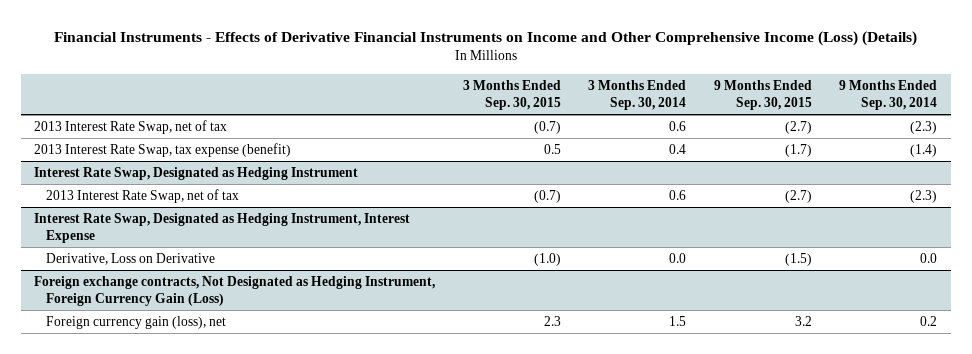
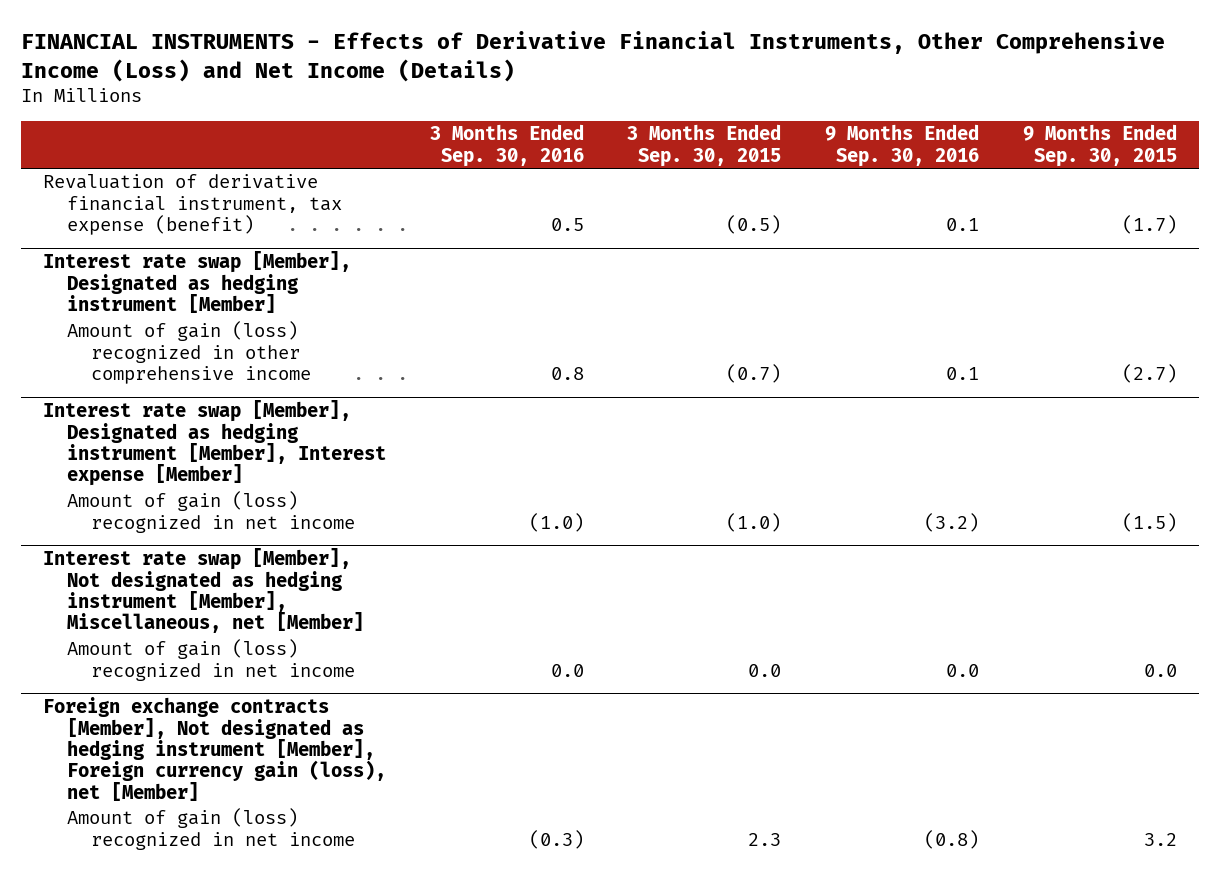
- Financial Instruments - Effects of Derivative Financial Instruments on Income and Other Comprehensive Income (Loss) (Details)
+ FINANCIAL INSTRUMENTS - Effects of Derivative Financial Instruments, Other Comprehensive Income (Loss) and Net Income (Details)
- | 3 Months Ended Sep. 30, 2015 | 3 Months Ended Sep. 30, 2014 | 9 Months Ended Sep. 30, 2015 | 9 Months Ended Sep. 30, 2014
+ | 3 Months Ended Sep. 30, 2016 | 3 Months Ended Sep. 30, 2015 | 9 Months Ended Sep. 30, 2016 | 9 Months Ended Sep. 30, 2015
- 2013 Interest Rate Swap, net of tax | (0.7) | 0.6 | (2.7) | (2.3)
- 2013 Interest Rate Swap, tax expense (benefit) | 0.5 | 0.4 | (1.7) | (1.4)
- Interest Rate Swap, Designated as Hedging Instrument
- 2013 Interest Rate Swap, net of tax | (0.7) | 0.6 | (2.7) | (2.3)
- Interest Rate Swap, Designated as Hedging Instrument, Interest Expense
- Derivative, Loss on Derivative | (1.0) | 0.0 | (1.5) | 0.0
- Foreign exchange contracts, Not Designated as Hedging Instrument, Foreign Currency Gain (Loss)
- Foreign currency gain (loss), net | 2.3 | 1.5 | 3.2 | 0.2
+ Revaluation of derivative financial instrument, tax expense (benefit) | 0.5 | (0.5) | 0.1 | (1.7)
+ Interest rate swap [Member], Designated as hedging instrument [Member]
+ Amount of gain (loss) recognized in other comprehensive income | 0.8 | (0.7) | 0.1 | (2.7)
+ Interest rate swap [Member], Designated as hedging instrument [Member], Interest expense [Member]
+ Amount of gain (loss) recognized in net income | (1.0) | (1.0) | (3.2) | (1.5)
+ Interest rate swap [Member], Not designated as hedging instrument [Member], Miscellaneous, net [Member]
+ Amount of gain (loss) recognized in net income | 0.0 | 0.0 | 0.0 | 0.0
+ Foreign exchange contracts [Member], Not designated as hedging instrument [Member], Foreign currency gain (loss), net [Member]
+ Amount of gain (loss) recognized in net income | (0.3) | 2.3 | (0.8) | 3.2

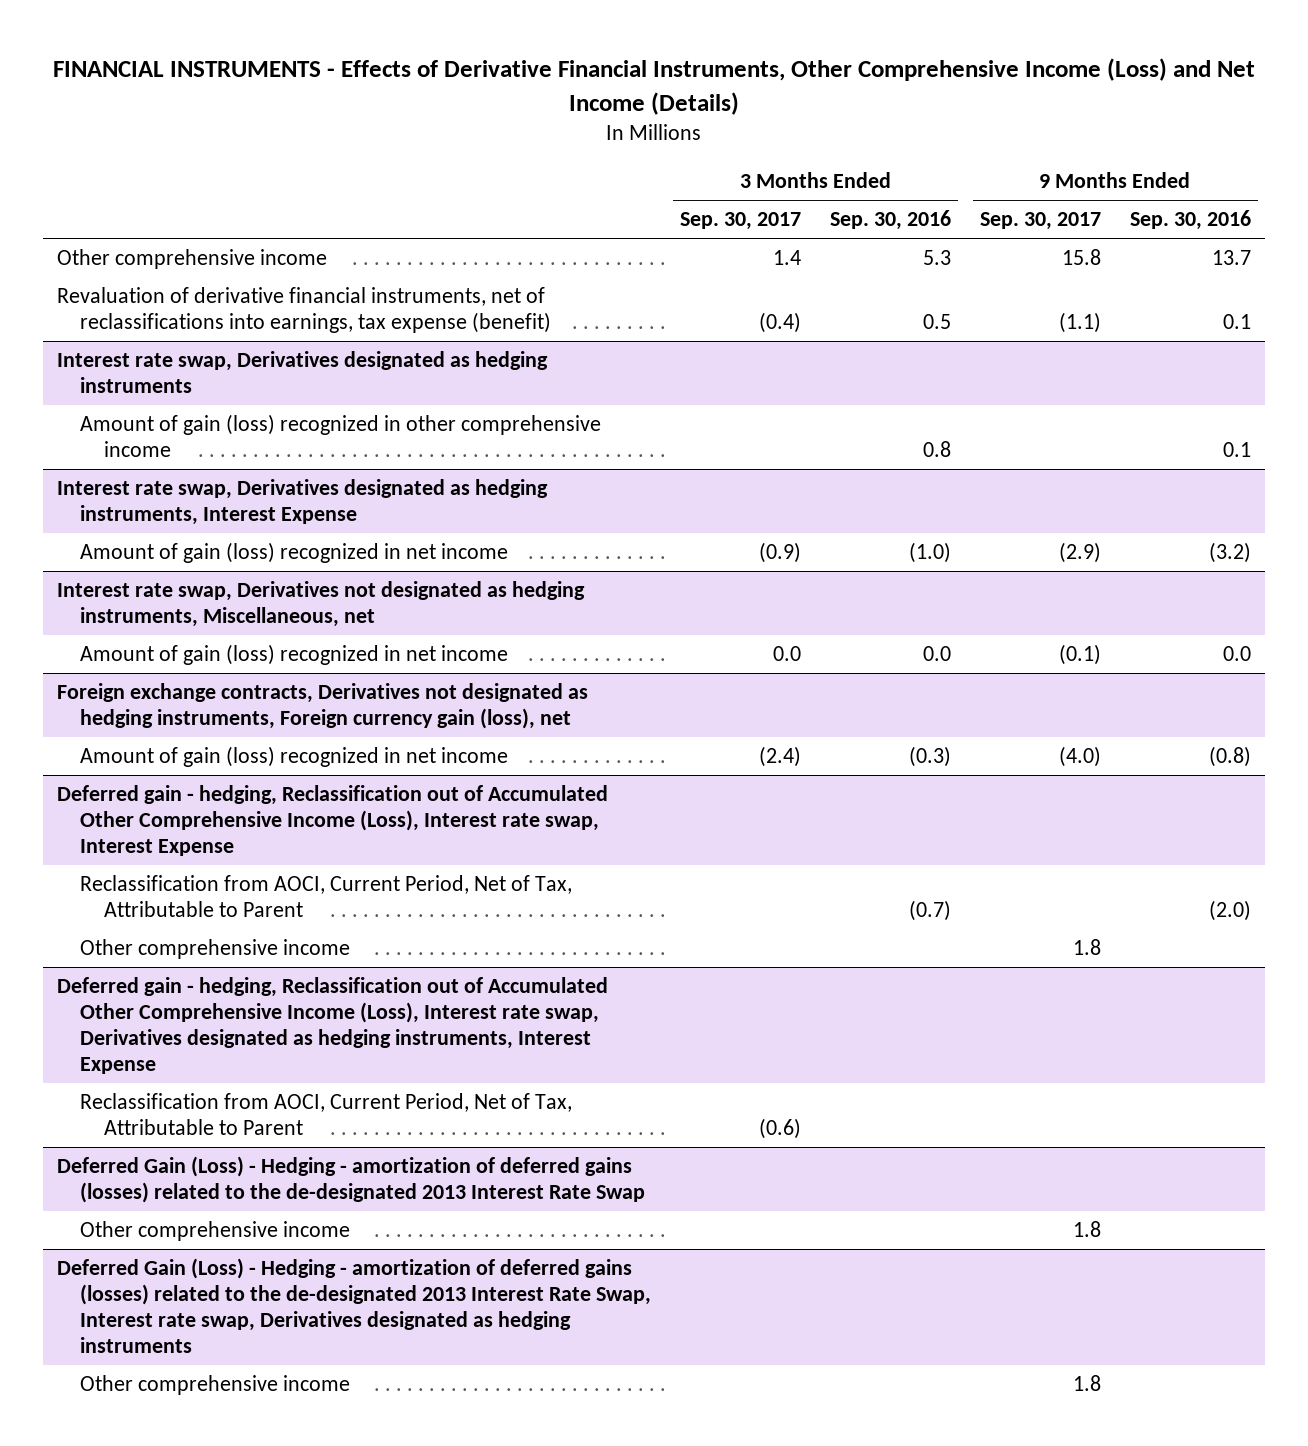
- | 3 Months Ended Sep. 30, 2016 | 3 Months Ended Sep. 30, 2015 | 9 Months Ended Sep. 30, 2016 | 9 Months Ended Sep. 30, 2015
+ | 3 Months Ended Sep. 30, 2017 | 3 Months Ended Sep. 30, 2016 | 9 Months Ended Sep. 30, 2017 | 9 Months Ended Sep. 30, 2016
- Revaluation of derivative financial instrument, tax expense (benefit) | 0.5 | (0.5) | 0.1 | (1.7)
- Interest rate swap [Member], Designated as hedging instrument [Member]
+ Other comprehensive income | 1.4 | 5.3 | 15.8 | 13.7
+ Revaluation of derivative financial instruments, net of reclassifications into earnings, tax expense (benefit) | (0.4) | 0.5 | (1.1) | 0.1
+ Interest rate swap, Derivatives designated as hedging instruments
- Interest rate swap [Member], Designated as hedging instrument [Member], Interest expense [Member]
+ Interest rate swap, Derivatives designated as hedging instruments, Interest Expense
- Interest rate swap [Member], Not designated as hedging instrument [Member], Miscellaneous, net [Member]
+ Interest rate swap, Derivatives not designated as hedging instruments, Miscellaneous, net
- Foreign exchange contracts [Member], Not designated as hedging instrument [Member], Foreign currency gain (loss), net [Member]
+ Foreign exchange contracts, Derivatives not designated as hedging instruments, Foreign currency gain (loss), net
+ Deferred gain - hedging, Reclassification out of Accumulated Other Comprehensive Income (Loss), Interest rate swap, Interest Expense
+ Reclassification from AOCI, Current Period, Net of Tax, Attributable to Parent | | (0.7) | | (2.0)
+ Other comprehensive income | | | 1.8 |
+ Deferred gain - hedging, Reclassification out of Accumulated Other Comprehensive Income (Loss), Interest rate swap, Derivatives designated as hedging instruments, Interest Expense
+ Reclassification from AOCI, Current Period, Net of Tax, Attributable to Parent | (0.6) | | |
+ Deferred Gain (Loss) - Hedging - amortization of deferred gains (losses) related to the de-designated 2013 Interest Rate Swap
+ Other comprehensive income | | | 1.8 |
+ Deferred Gain (Loss) - Hedging - amortization of deferred gains (losses) related to the de-designated 2013 Interest Rate Swap, Interest rate swap, Derivatives designated as hedging instruments
+ Other comprehensive income | | | 1.8 |

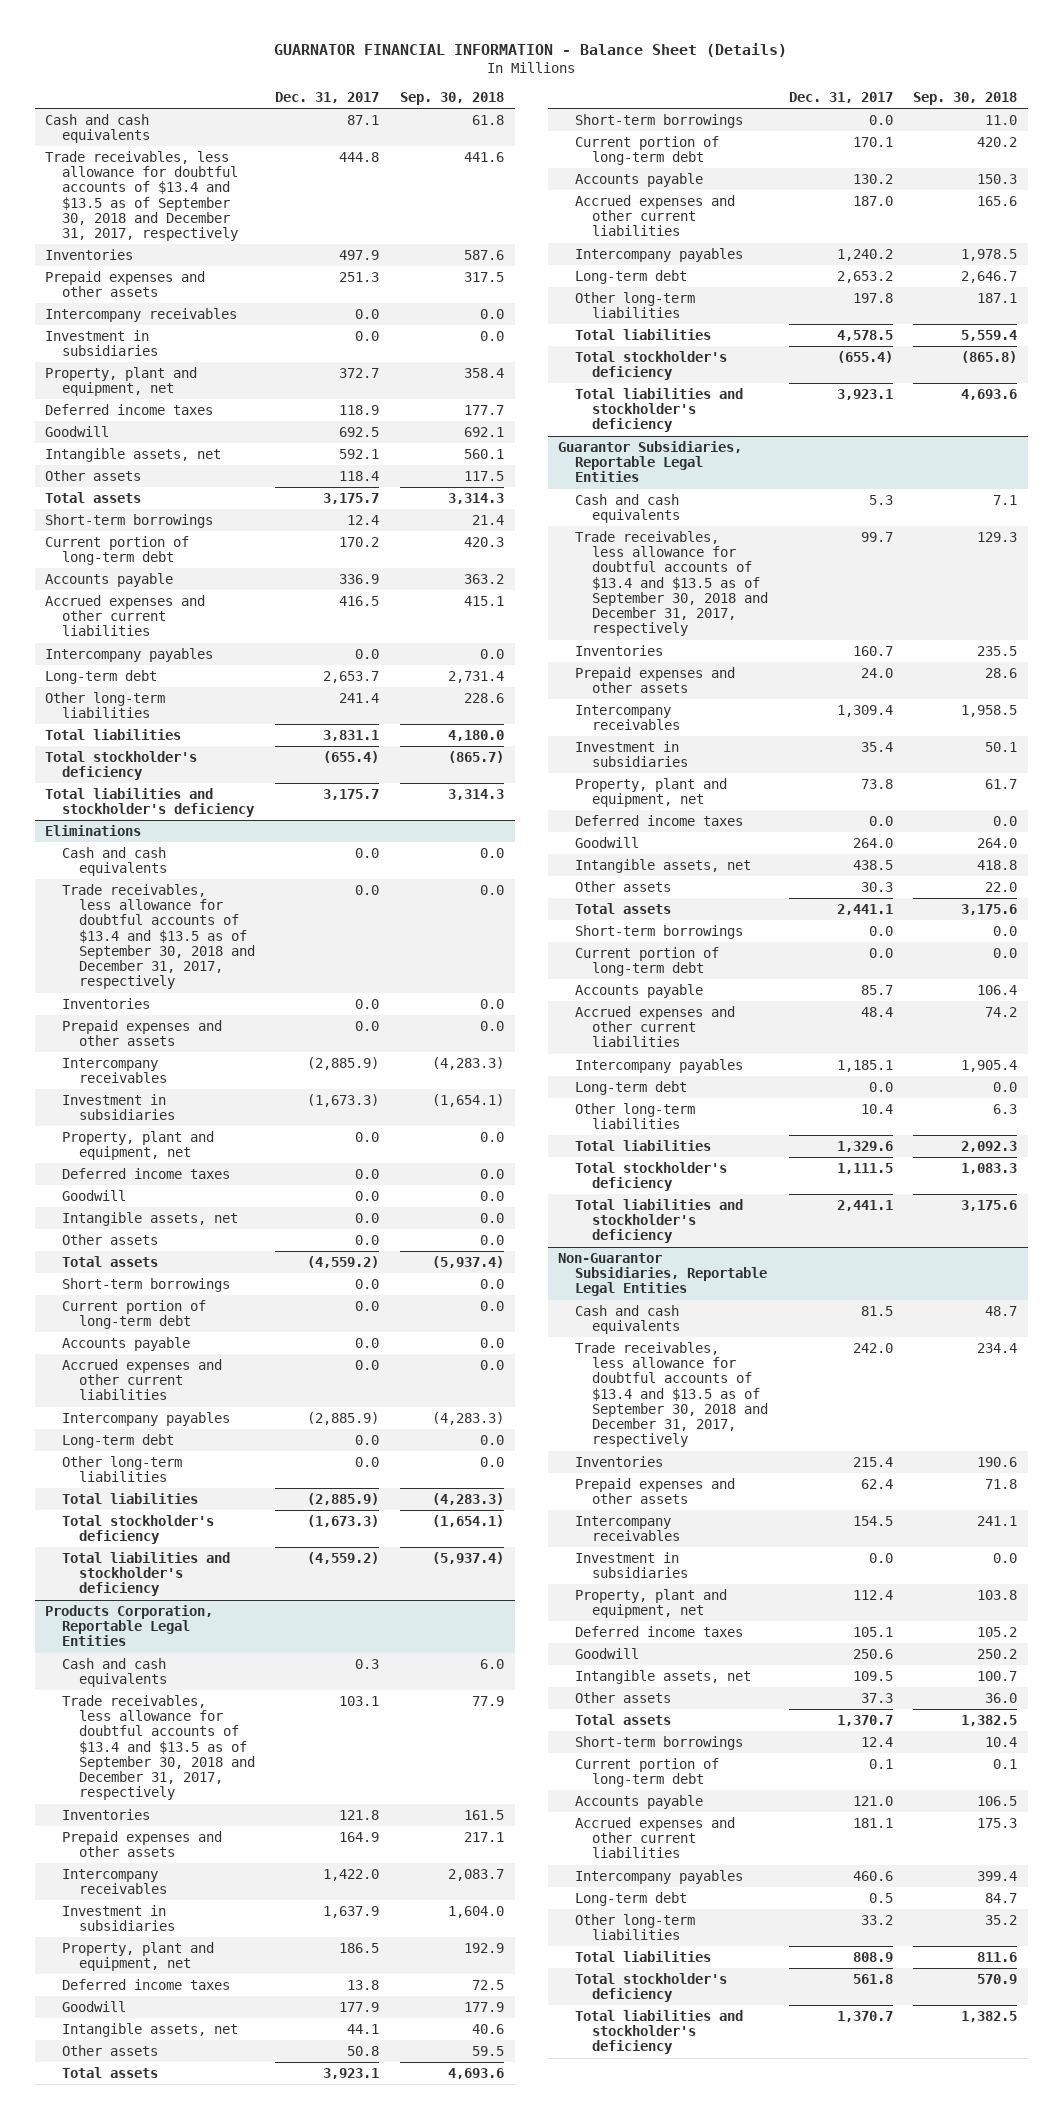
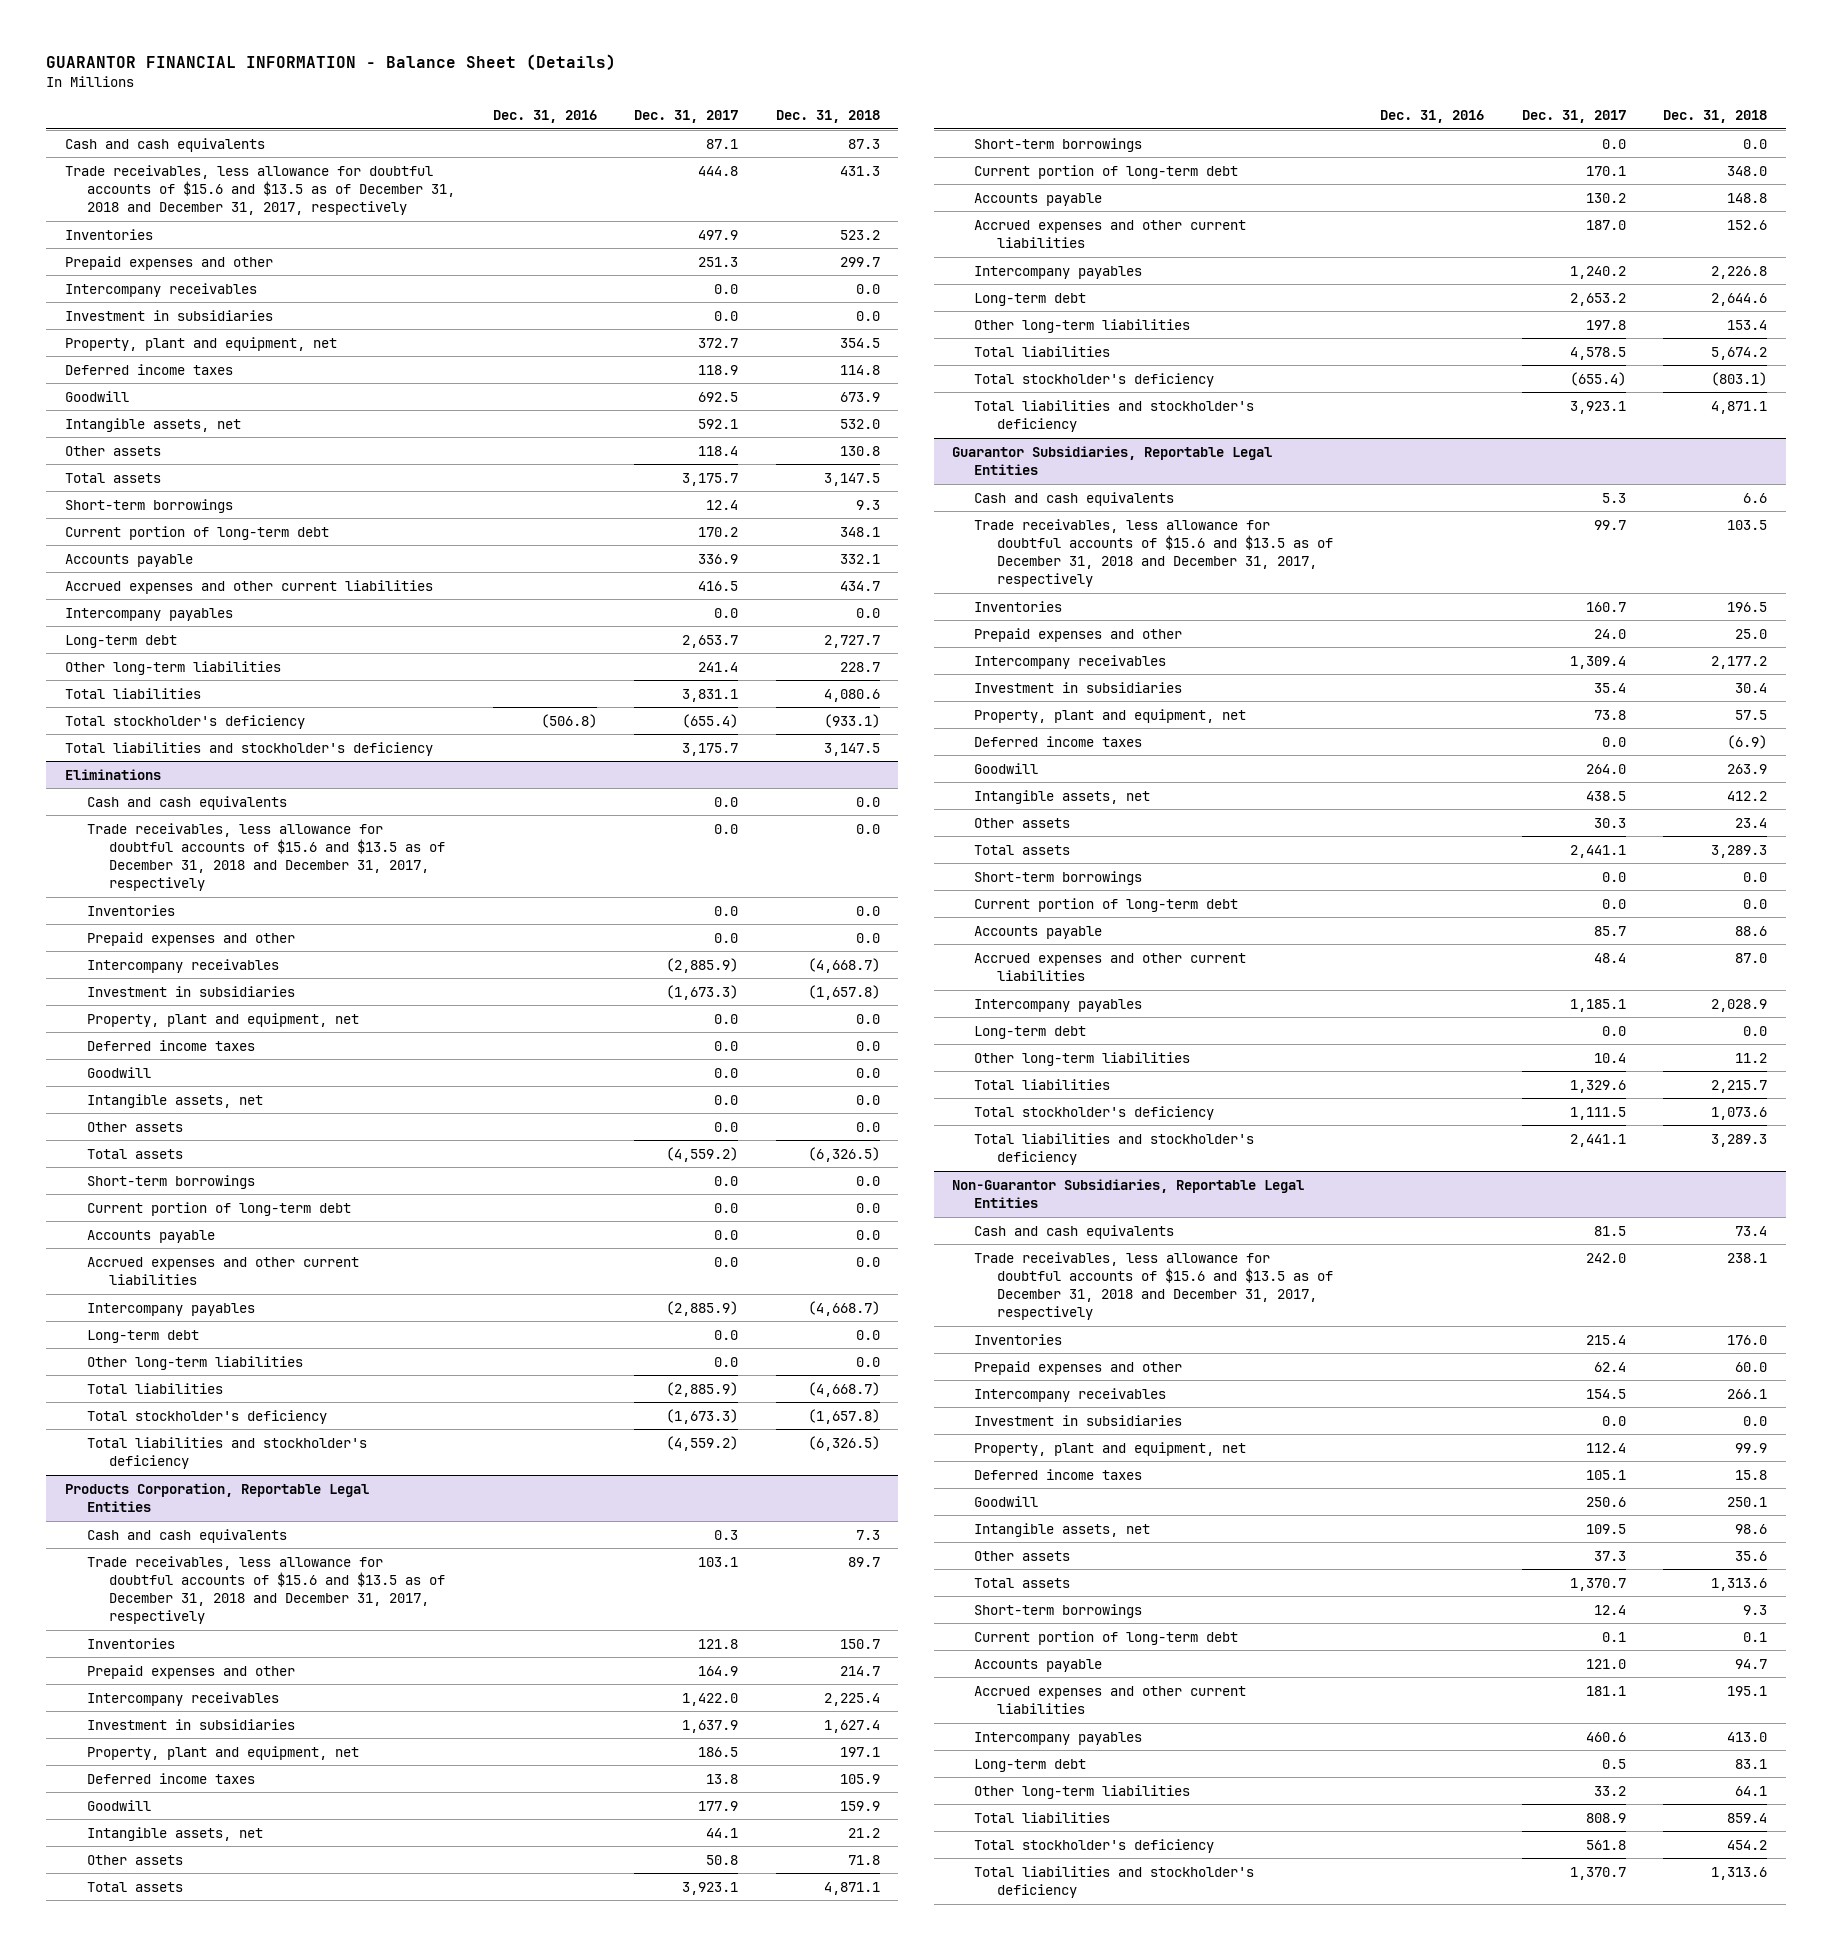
- GUARNATOR FINANCIAL INFORMATION - Balance Sheet (Details)
+ GUARANTOR FINANCIAL INFORMATION - Balance Sheet (Details)
- | Dec. 31, 2017 | Sep. 30, 2018
+ | Dec. 31, 2016 | Dec. 31, 2017 | Dec. 31, 2018
- Trade receivables, less allowance for doubtful accounts of $13.4 and $13.5 as of September 30, 2018 and December 31, 2017, respectively | 444.8 | 441.6
+ Trade receivables, less allowance for doubtful accounts of $15.6 and $13.5 as of December 31, 2018 and December 31, 2017, respectively | | 444.8 | 431.3
- Prepaid expenses and other assets | 251.3 | 317.5
+ Prepaid expenses and other | | 251.3 | 299.7
@ Eliminations
- Trade receivables, less allowance for doubtful accounts of $13.4 and $13.5 as of September 30, 2018 and December 31, 2017, respectively | 0.0 | 0.0
+ Trade receivables, less allowance for doubtful accounts of $15.6 and $13.5 as of December 31, 2018 and December 31, 2017, respectively | | 0.0 | 0.0
- Prepaid expenses and other assets | 0.0 | 0.0
+ Prepaid expenses and other | | 0.0 | 0.0
@ Products Corporation, Reportable Legal Entities
- Trade receivables, less allowance for doubtful accounts of $13.4 and $13.5 as of September 30, 2018 and December 31, 2017, respectively | 103.1 | 77.9
+ Trade receivables, less allowance for doubtful accounts of $15.6 and $13.5 as of December 31, 2018 and December 31, 2017, respectively | | 103.1 | 89.7
- Prepaid expenses and other assets | 164.9 | 217.1
+ Prepaid expenses and other | | 164.9 | 214.7
@ Guarantor Subsidiaries, Reportable Legal Entities
- Trade receivables, less allowance for doubtful accounts of $13.4 and $13.5 as of September 30, 2018 and December 31, 2017, respectively | 99.7 | 129.3
+ Trade receivables, less allowance for doubtful accounts of $15.6 and $13.5 as of December 31, 2018 and December 31, 2017, respectively | | 99.7 | 103.5
- Prepaid expenses and other assets | 24.0 | 28.6
+ Prepaid expenses and other | | 24.0 | 25.0
@ Non-Guarantor Subsidiaries, Reportable Legal Entities
- Trade receivables, less allowance for doubtful accounts of $13.4 and $13.5 as of September 30, 2018 and December 31, 2017, respectively | 242.0 | 234.4
+ Trade receivables, less allowance for doubtful accounts of $15.6 and $13.5 as of December 31, 2018 and December 31, 2017, respectively | | 242.0 | 238.1
- Prepaid expenses and other assets | 62.4 | 71.8
+ Prepaid expenses and other | | 62.4 | 60.0

